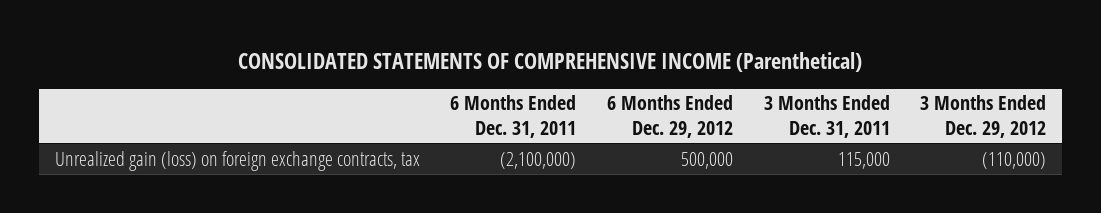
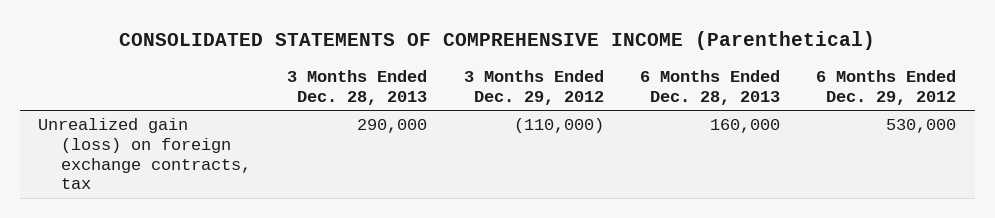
- | 6 Months Ended Dec. 31, 2011 | 6 Months Ended Dec. 29, 2012 | 3 Months Ended Dec. 31, 2011 | 3 Months Ended Dec. 29, 2012
+ | 3 Months Ended Dec. 28, 2013 | 3 Months Ended Dec. 29, 2012 | 6 Months Ended Dec. 28, 2013 | 6 Months Ended Dec. 29, 2012
- Unrealized gain (loss) on foreign exchange contracts, tax | (2,100,000) | 500,000 | 115,000 | (110,000)
+ Unrealized gain (loss) on foreign exchange contracts, tax | 290,000 | (110,000) | 160,000 | 530,000

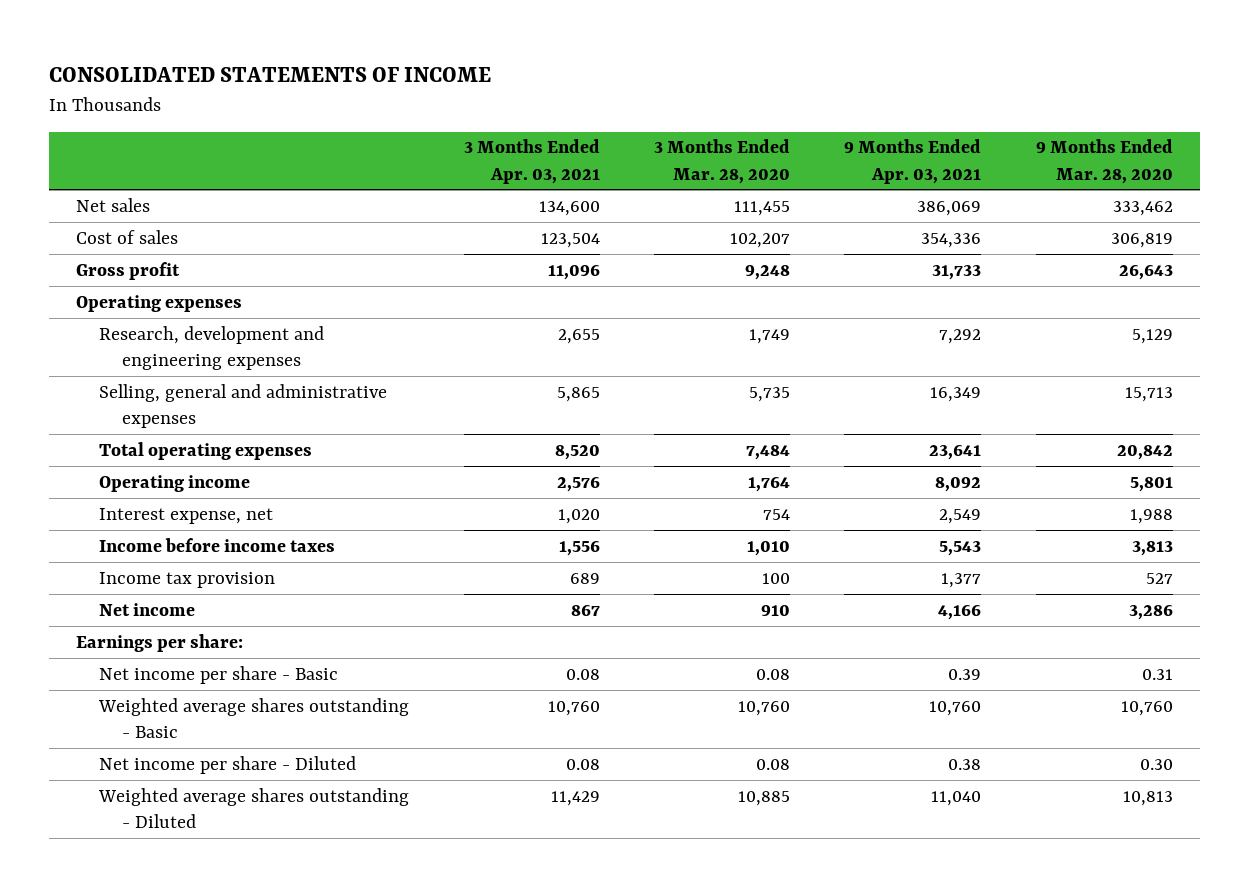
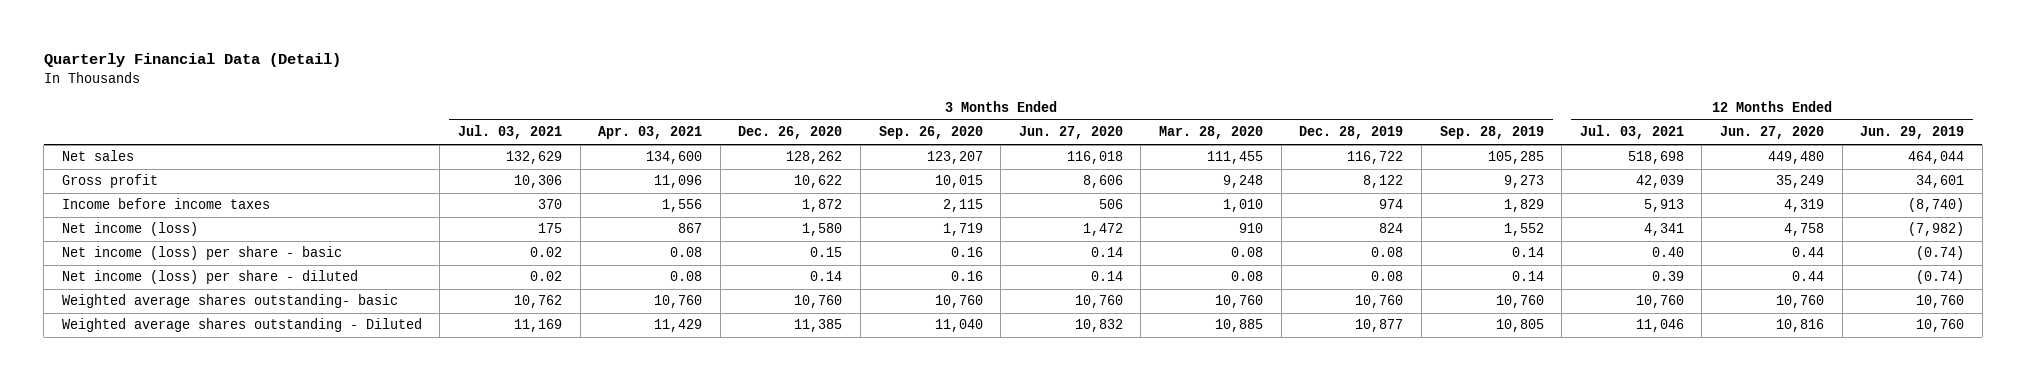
- CONSOLIDATED STATEMENTS OF INCOME
+ Quarterly Financial Data (Detail)
- | 3 Months Ended Apr. 03, 2021 | 3 Months Ended Mar. 28, 2020 | 9 Months Ended Apr. 03, 2021 | 9 Months Ended Mar. 28, 2020
+ | 3 Months Ended Jul. 03, 2021 | 3 Months Ended Apr. 03, 2021 | 3 Months Ended Dec. 26, 2020 | 3 Months Ended Sep. 26, 2020 | 3 Months Ended Jun. 27, 2020 | 3 Months Ended Mar. 28, 2020 | 3 Months Ended Dec. 28, 2019 | 3 Months Ended Sep. 28, 2019 | 12 Months Ended Jul. 03, 2021 | 12 Months Ended Jun. 27, 2020 | 12 Months Ended Jun. 29, 2019
- Cost of sales | 123,504 | 102,207 | 354,336 | 306,819
- Operating expenses
- Research, development and engineering expenses | 2,655 | 1,749 | 7,292 | 5,129
- Selling, general and administrative expenses | 5,865 | 5,735 | 16,349 | 15,713
- Total operating expenses | 8,520 | 7,484 | 23,641 | 20,842
- Operating income | 2,576 | 1,764 | 8,092 | 5,801
- Interest expense, net | 1,020 | 754 | 2,549 | 1,988
- Income tax provision | 689 | 100 | 1,377 | 527
- Net income | 867 | 910 | 4,166 | 3,286
- Earnings per share:
- Net income per share - Basic | 0.08 | 0.08 | 0.39 | 0.31
- Weighted average shares outstanding - Basic | 10,760 | 10,760 | 10,760 | 10,760
- Net income per share - Diluted | 0.08 | 0.08 | 0.38 | 0.30
+ Net income (loss) | 175 | 867 | 1,580 | 1,719 | 1,472 | 910 | 824 | 1,552 | 4,341 | 4,758 | (7,982)
+ Net income (loss) per share - basic | 0.02 | 0.08 | 0.15 | 0.16 | 0.14 | 0.08 | 0.08 | 0.14 | 0.40 | 0.44 | (0.74)
+ Net income (loss) per share - diluted | 0.02 | 0.08 | 0.14 | 0.16 | 0.14 | 0.08 | 0.08 | 0.14 | 0.39 | 0.44 | (0.74)
+ Weighted average shares outstanding- basic | 10,762 | 10,760 | 10,760 | 10,760 | 10,760 | 10,760 | 10,760 | 10,760 | 10,760 | 10,760 | 10,760

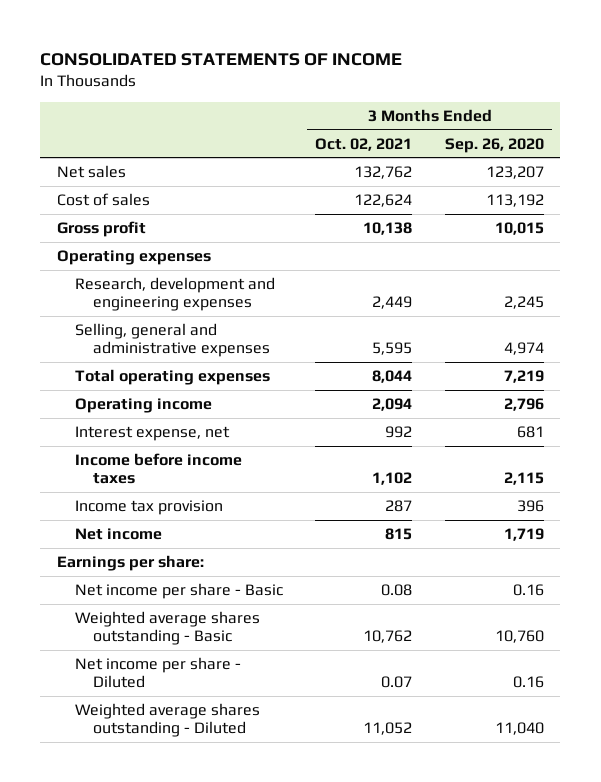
- Quarterly Financial Data (Detail)
+ CONSOLIDATED STATEMENTS OF INCOME
- | 3 Months Ended Jul. 03, 2021 | 3 Months Ended Apr. 03, 2021 | 3 Months Ended Dec. 26, 2020 | 3 Months Ended Sep. 26, 2020 | 3 Months Ended Jun. 27, 2020 | 3 Months Ended Mar. 28, 2020 | 3 Months Ended Dec. 28, 2019 | 3 Months Ended Sep. 28, 2019 | 12 Months Ended Jul. 03, 2021 | 12 Months Ended Jun. 27, 2020 | 12 Months Ended Jun. 29, 2019
+ | 3 Months Ended Oct. 02, 2021 | 3 Months Ended Sep. 26, 2020
+ Cost of sales | 122,624 | 113,192
+ Operating expenses
+ Research, development and engineering expenses | 2,449 | 2,245
+ Selling, general and administrative expenses | 5,595 | 4,974
+ Total operating expenses | 8,044 | 7,219
+ Operating income | 2,094 | 2,796
+ Interest expense, net | 992 | 681
- Net income (loss) | 175 | 867 | 1,580 | 1,719 | 1,472 | 910 | 824 | 1,552 | 4,341 | 4,758 | (7,982)
- Net income (loss) per share - basic | 0.02 | 0.08 | 0.15 | 0.16 | 0.14 | 0.08 | 0.08 | 0.14 | 0.40 | 0.44 | (0.74)
- Net income (loss) per share - diluted | 0.02 | 0.08 | 0.14 | 0.16 | 0.14 | 0.08 | 0.08 | 0.14 | 0.39 | 0.44 | (0.74)
- Weighted average shares outstanding- basic | 10,762 | 10,760 | 10,760 | 10,760 | 10,760 | 10,760 | 10,760 | 10,760 | 10,760 | 10,760 | 10,760
+ Income tax provision | 287 | 396
+ Net income | 815 | 1,719
+ Earnings per share:
+ Net income per share - Basic | 0.08 | 0.16
+ Weighted average shares outstanding - Basic | 10,762 | 10,760
+ Net income per share - Diluted | 0.07 | 0.16

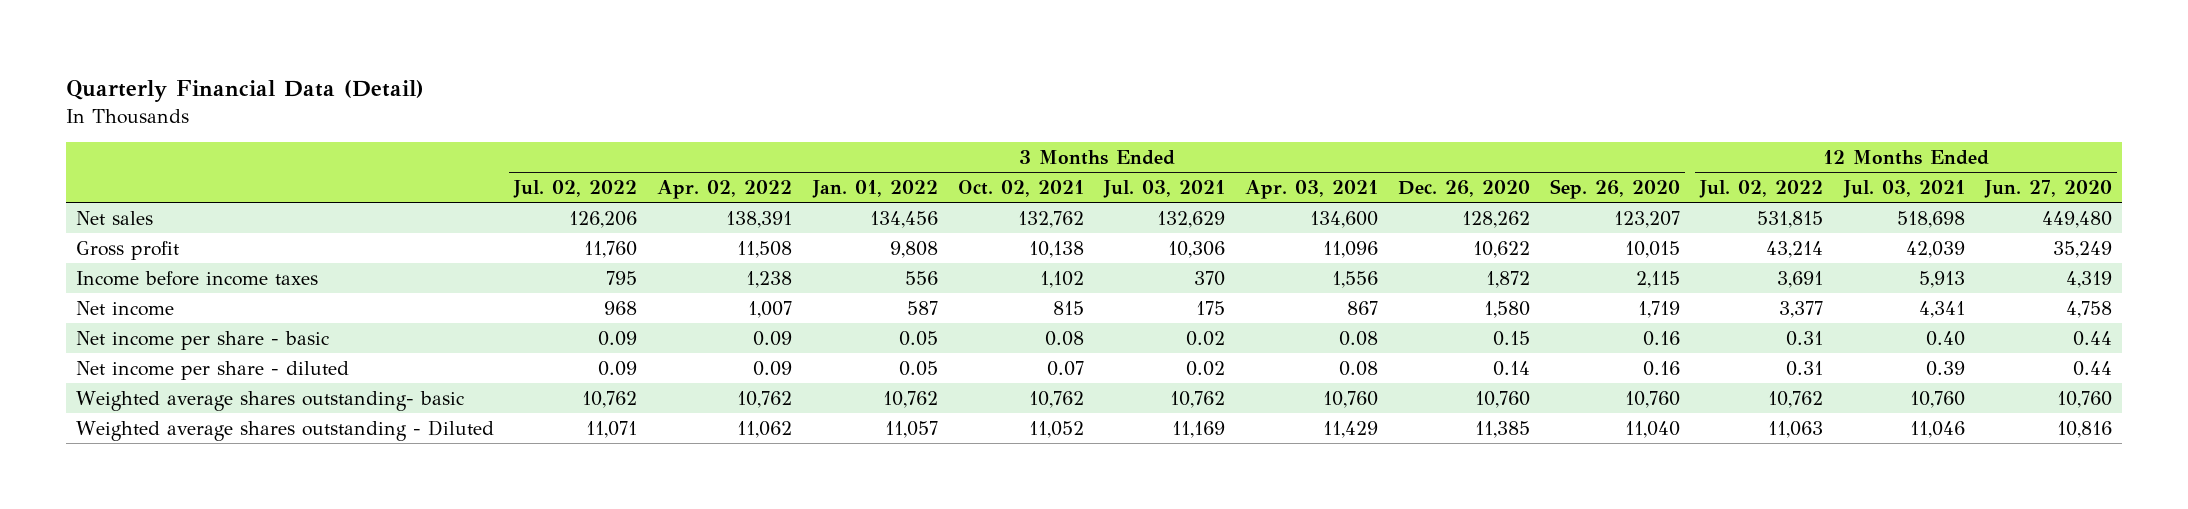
- CONSOLIDATED STATEMENTS OF INCOME
+ Quarterly Financial Data (Detail)
- | 3 Months Ended Oct. 02, 2021 | 3 Months Ended Sep. 26, 2020
+ | 3 Months Ended Jul. 02, 2022 | 3 Months Ended Apr. 02, 2022 | 3 Months Ended Jan. 01, 2022 | 3 Months Ended Oct. 02, 2021 | 3 Months Ended Jul. 03, 2021 | 3 Months Ended Apr. 03, 2021 | 3 Months Ended Dec. 26, 2020 | 3 Months Ended Sep. 26, 2020 | 12 Months Ended Jul. 02, 2022 | 12 Months Ended Jul. 03, 2021 | 12 Months Ended Jun. 27, 2020
- Cost of sales | 122,624 | 113,192
- Operating expenses
- Research, development and engineering expenses | 2,449 | 2,245
- Selling, general and administrative expenses | 5,595 | 4,974
- Total operating expenses | 8,044 | 7,219
- Operating income | 2,094 | 2,796
- Interest expense, net | 992 | 681
- Income tax provision | 287 | 396
- Earnings per share:
- Net income per share - Basic | 0.08 | 0.16
- Weighted average shares outstanding - Basic | 10,762 | 10,760
- Net income per share - Diluted | 0.07 | 0.16
+ Net income per share - basic | 0.09 | 0.09 | 0.05 | 0.08 | 0.02 | 0.08 | 0.15 | 0.16 | 0.31 | 0.40 | 0.44
+ Net income per share - diluted | 0.09 | 0.09 | 0.05 | 0.07 | 0.02 | 0.08 | 0.14 | 0.16 | 0.31 | 0.39 | 0.44
+ Weighted average shares outstanding- basic | 10,762 | 10,762 | 10,762 | 10,762 | 10,762 | 10,760 | 10,760 | 10,760 | 10,762 | 10,760 | 10,760

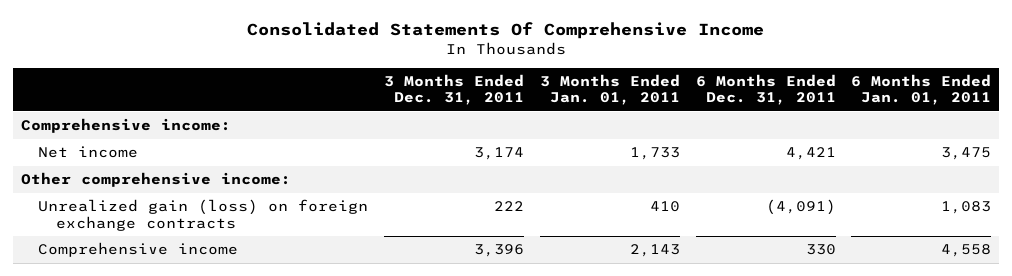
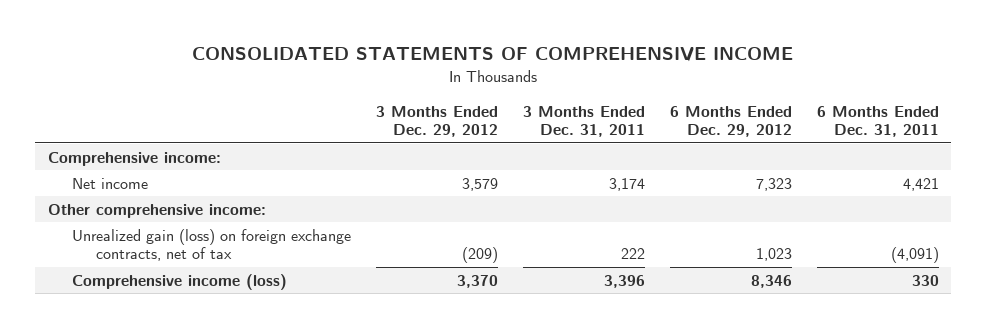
- Consolidated Statements Of Comprehensive Income
+ CONSOLIDATED STATEMENTS OF COMPREHENSIVE INCOME
- | 3 Months Ended Dec. 31, 2011 | 3 Months Ended Jan. 01, 2011 | 6 Months Ended Dec. 31, 2011 | 6 Months Ended Jan. 01, 2011
+ | 3 Months Ended Dec. 29, 2012 | 3 Months Ended Dec. 31, 2011 | 6 Months Ended Dec. 29, 2012 | 6 Months Ended Dec. 31, 2011
- Unrealized gain (loss) on foreign exchange contracts | 222 | 410 | (4,091) | 1,083
- Comprehensive income | 3,396 | 2,143 | 330 | 4,558
+ Unrealized gain (loss) on foreign exchange contracts, net of tax | (209) | 222 | 1,023 | (4,091)
+ Comprehensive income (loss) | 3,370 | 3,396 | 8,346 | 330

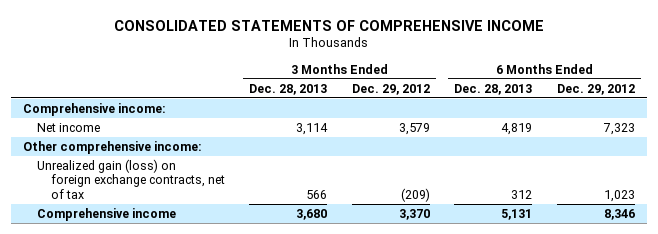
- | 3 Months Ended Dec. 29, 2012 | 3 Months Ended Dec. 31, 2011 | 6 Months Ended Dec. 29, 2012 | 6 Months Ended Dec. 31, 2011
+ | 3 Months Ended Dec. 28, 2013 | 3 Months Ended Dec. 29, 2012 | 6 Months Ended Dec. 28, 2013 | 6 Months Ended Dec. 29, 2012
- Comprehensive income (loss) | 3,370 | 3,396 | 8,346 | 330
+ Comprehensive income | 3,680 | 3,370 | 5,131 | 8,346

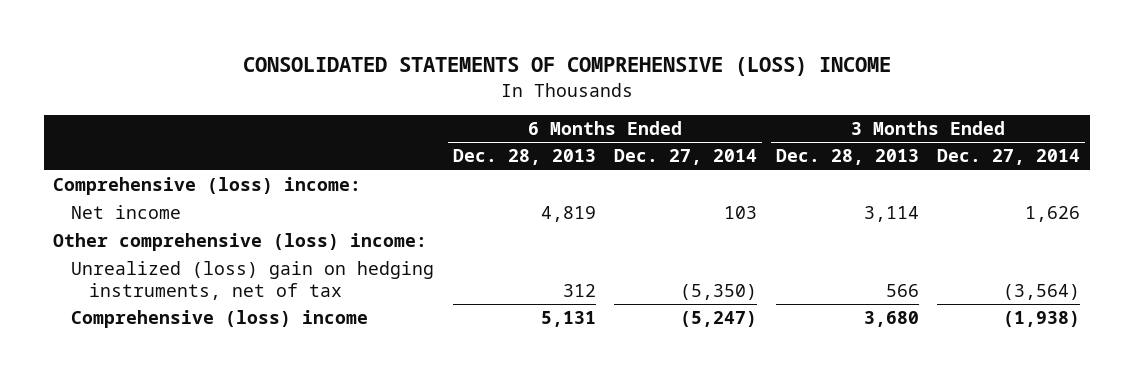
- CONSOLIDATED STATEMENTS OF COMPREHENSIVE INCOME
+ CONSOLIDATED STATEMENTS OF COMPREHENSIVE (LOSS) INCOME
- | 3 Months Ended Dec. 28, 2013 | 3 Months Ended Dec. 29, 2012 | 6 Months Ended Dec. 28, 2013 | 6 Months Ended Dec. 29, 2012
+ | 6 Months Ended Dec. 28, 2013 | 6 Months Ended Dec. 27, 2014 | 3 Months Ended Dec. 28, 2013 | 3 Months Ended Dec. 27, 2014
- Comprehensive income:
+ Comprehensive (loss) income:
- Other comprehensive income:
- Unrealized gain (loss) on foreign exchange contracts, net of tax | 566 | (209) | 312 | 1,023
- Comprehensive income | 3,680 | 3,370 | 5,131 | 8,346
+ Other comprehensive (loss) income:
+ Unrealized (loss) gain on hedging instruments, net of tax | 312 | (5,350) | 566 | (3,564)
+ Comprehensive (loss) income | 5,131 | (5,247) | 3,680 | (1,938)

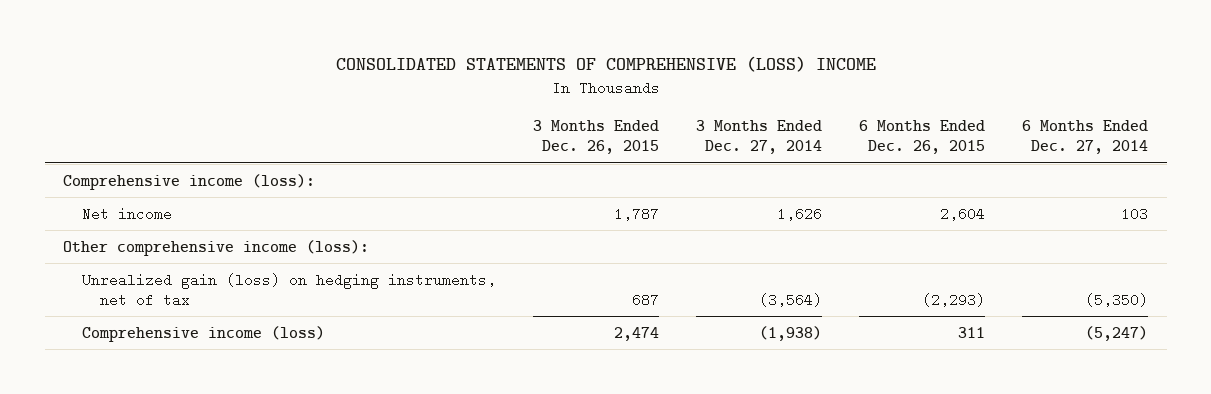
- | 6 Months Ended Dec. 28, 2013 | 6 Months Ended Dec. 27, 2014 | 3 Months Ended Dec. 28, 2013 | 3 Months Ended Dec. 27, 2014
+ | 3 Months Ended Dec. 26, 2015 | 3 Months Ended Dec. 27, 2014 | 6 Months Ended Dec. 26, 2015 | 6 Months Ended Dec. 27, 2014
- Comprehensive (loss) income:
+ Comprehensive income (loss):
- Other comprehensive (loss) income:
- Unrealized (loss) gain on hedging instruments, net of tax | 312 | (5,350) | 566 | (3,564)
- Comprehensive (loss) income | 5,131 | (5,247) | 3,680 | (1,938)
+ Other comprehensive income (loss):
+ Unrealized gain (loss) on hedging instruments, net of tax | 687 | (3,564) | (2,293) | (5,350)
+ Comprehensive income (loss) | 2,474 | (1,938) | 311 | (5,247)

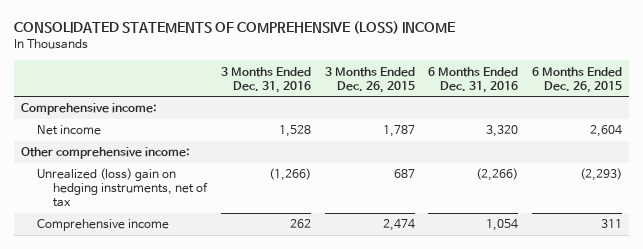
- | 3 Months Ended Dec. 26, 2015 | 3 Months Ended Dec. 27, 2014 | 6 Months Ended Dec. 26, 2015 | 6 Months Ended Dec. 27, 2014
+ | 3 Months Ended Dec. 31, 2016 | 3 Months Ended Dec. 26, 2015 | 6 Months Ended Dec. 31, 2016 | 6 Months Ended Dec. 26, 2015
- Comprehensive income (loss):
+ Comprehensive income:
- Other comprehensive income (loss):
- Unrealized gain (loss) on hedging instruments, net of tax | 687 | (3,564) | (2,293) | (5,350)
- Comprehensive income (loss) | 2,474 | (1,938) | 311 | (5,247)
+ Other comprehensive income:
+ Unrealized (loss) gain on hedging instruments, net of tax | (1,266) | 687 | (2,266) | (2,293)
+ Comprehensive income | 262 | 2,474 | 1,054 | 311

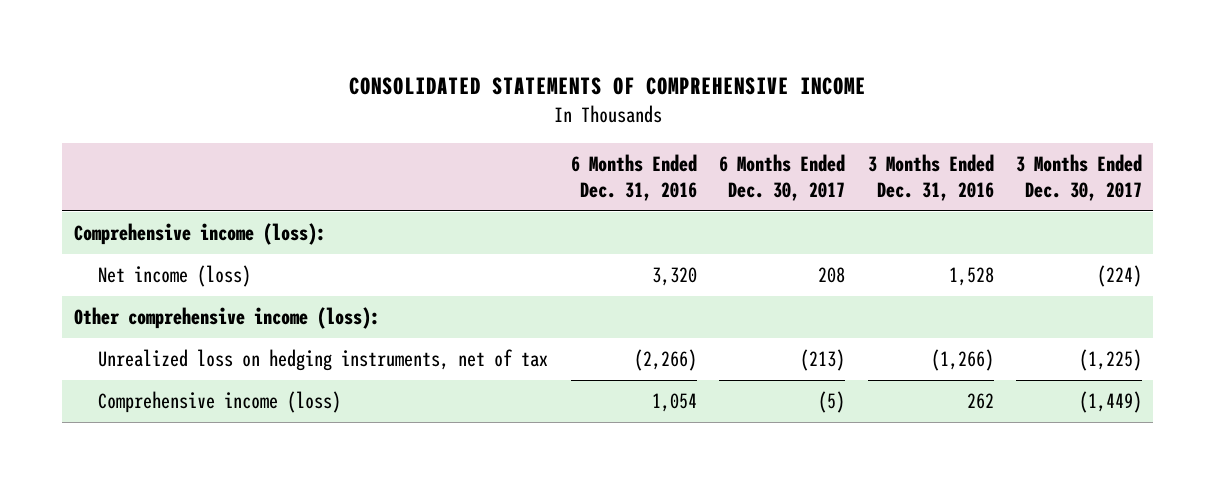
- CONSOLIDATED STATEMENTS OF COMPREHENSIVE (LOSS) INCOME
+ CONSOLIDATED STATEMENTS OF COMPREHENSIVE INCOME
- | 3 Months Ended Dec. 31, 2016 | 3 Months Ended Dec. 26, 2015 | 6 Months Ended Dec. 31, 2016 | 6 Months Ended Dec. 26, 2015
+ | 6 Months Ended Dec. 31, 2016 | 6 Months Ended Dec. 30, 2017 | 3 Months Ended Dec. 31, 2016 | 3 Months Ended Dec. 30, 2017
- Comprehensive income:
- Net income | 1,528 | 1,787 | 3,320 | 2,604
- Other comprehensive income:
- Unrealized (loss) gain on hedging instruments, net of tax | (1,266) | 687 | (2,266) | (2,293)
- Comprehensive income | 262 | 2,474 | 1,054 | 311
+ Comprehensive income (loss):
+ Net income (loss) | 3,320 | 208 | 1,528 | (224)
+ Other comprehensive income (loss):
+ Unrealized loss on hedging instruments, net of tax | (2,266) | (213) | (1,266) | (1,225)
+ Comprehensive income (loss) | 1,054 | (5) | 262 | (1,449)

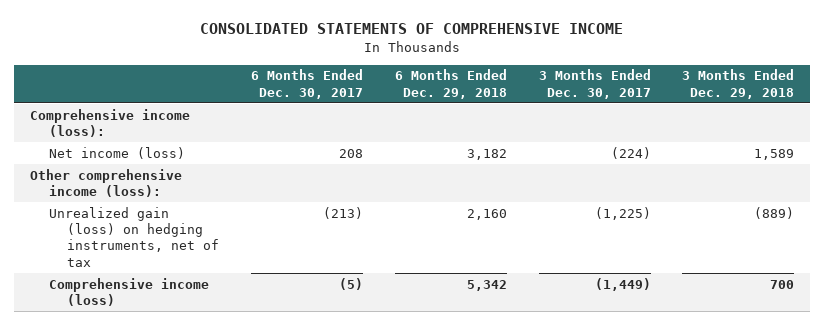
- | 6 Months Ended Dec. 31, 2016 | 6 Months Ended Dec. 30, 2017 | 3 Months Ended Dec. 31, 2016 | 3 Months Ended Dec. 30, 2017
+ | 6 Months Ended Dec. 30, 2017 | 6 Months Ended Dec. 29, 2018 | 3 Months Ended Dec. 30, 2017 | 3 Months Ended Dec. 29, 2018
- Unrealized loss on hedging instruments, net of tax | (2,266) | (213) | (1,266) | (1,225)
+ Unrealized gain (loss) on hedging instruments, net of tax | (213) | 2,160 | (1,225) | (889)

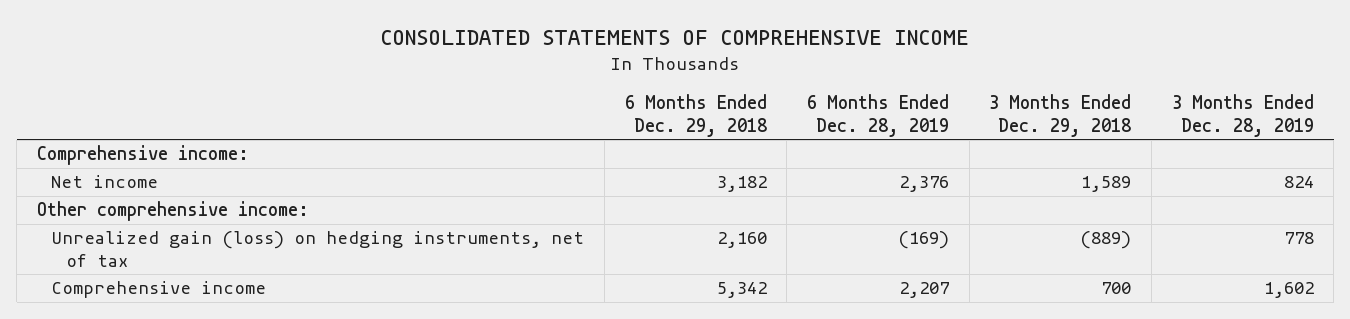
- | 6 Months Ended Dec. 30, 2017 | 6 Months Ended Dec. 29, 2018 | 3 Months Ended Dec. 30, 2017 | 3 Months Ended Dec. 29, 2018
+ | 6 Months Ended Dec. 29, 2018 | 6 Months Ended Dec. 28, 2019 | 3 Months Ended Dec. 29, 2018 | 3 Months Ended Dec. 28, 2019
- Comprehensive income (loss):
- Net income (loss) | 208 | 3,182 | (224) | 1,589
- Other comprehensive income (loss):
+ Comprehensive income:
+ Net income | 3,182 | 2,376 | 1,589 | 824
+ Other comprehensive income:
- Comprehensive income (loss) | (5) | 5,342 | (1,449) | 700
+ Comprehensive income | 5,342 | 2,207 | 700 | 1,602

